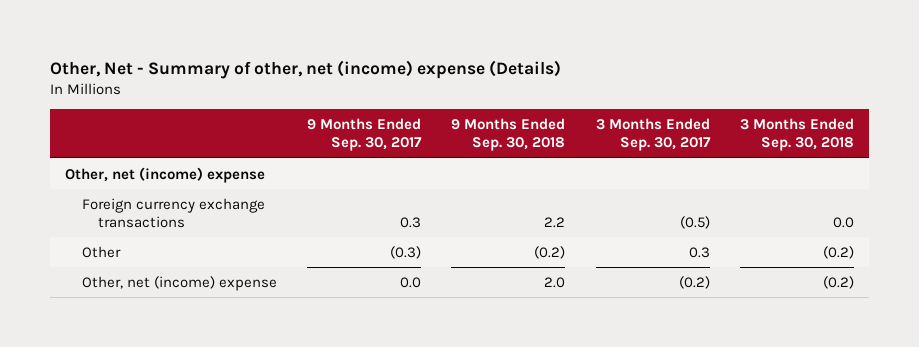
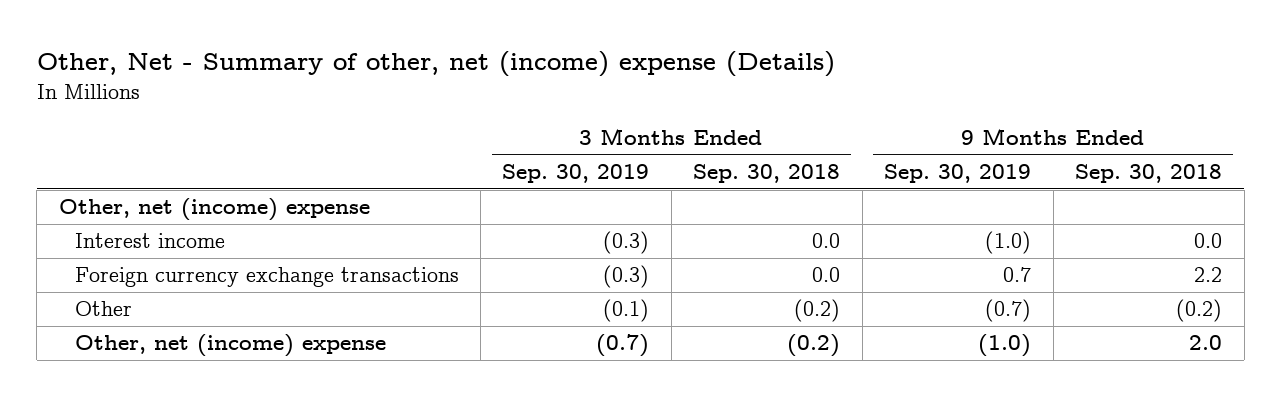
- | 9 Months Ended Sep. 30, 2017 | 9 Months Ended Sep. 30, 2018 | 3 Months Ended Sep. 30, 2017 | 3 Months Ended Sep. 30, 2018
+ | 3 Months Ended Sep. 30, 2019 | 3 Months Ended Sep. 30, 2018 | 9 Months Ended Sep. 30, 2019 | 9 Months Ended Sep. 30, 2018
+ Interest income | (0.3) | 0.0 | (1.0) | 0.0

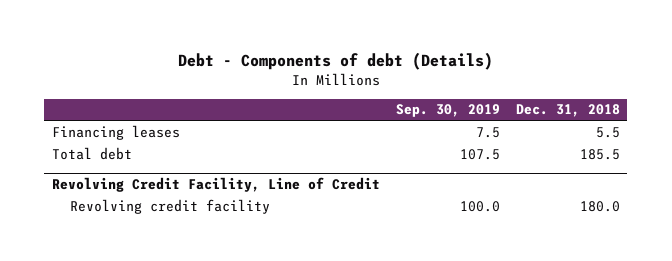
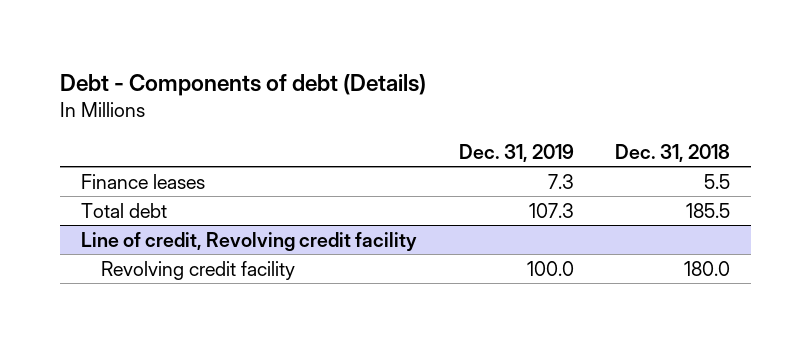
- | Sep. 30, 2019 | Dec. 31, 2018
+ | Dec. 31, 2019 | Dec. 31, 2018
- Financing leases | 7.5 | 5.5
+ Finance leases | 7.3 | 5.5
- Revolving Credit Facility, Line of Credit
+ Line of credit, Revolving credit facility

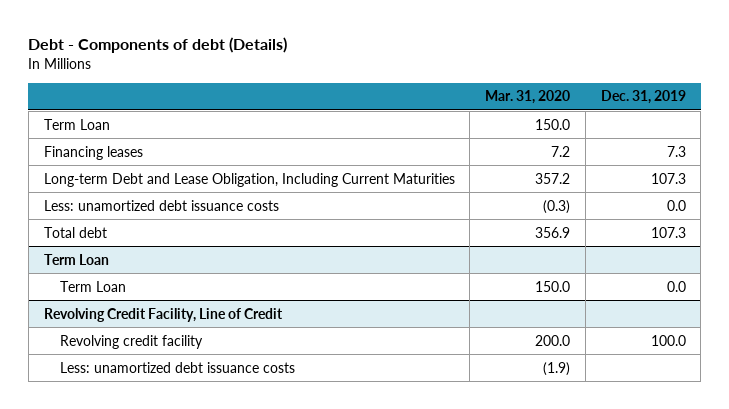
- | Dec. 31, 2019 | Dec. 31, 2018
+ | Mar. 31, 2020 | Dec. 31, 2019
- Finance leases | 7.3 | 5.5
+ Term Loan | 150.0 |
+ Financing leases | 7.2 | 7.3
+ Long-term Debt and Lease Obligation, Including Current Maturities | 357.2 | 107.3
+ Less: unamortized debt issuance costs | (0.3) | 0.0
- Line of credit, Revolving credit facility
+ Term Loan
+ Term Loan | 150.0 | 0.0
+ Revolving Credit Facility, Line of Credit
+ Less: unamortized debt issuance costs | (1.9) |

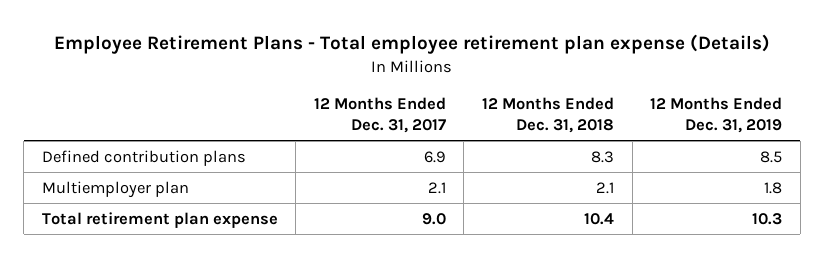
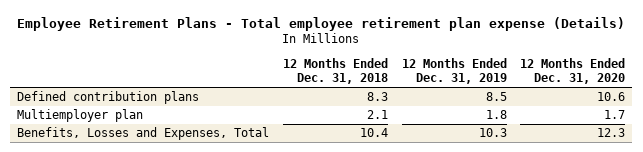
- | 12 Months Ended Dec. 31, 2017 | 12 Months Ended Dec. 31, 2018 | 12 Months Ended Dec. 31, 2019
+ | 12 Months Ended Dec. 31, 2018 | 12 Months Ended Dec. 31, 2019 | 12 Months Ended Dec. 31, 2020
- Total retirement plan expense | 9.0 | 10.4 | 10.3
+ Benefits, Losses and Expenses, Total | 10.4 | 10.3 | 12.3

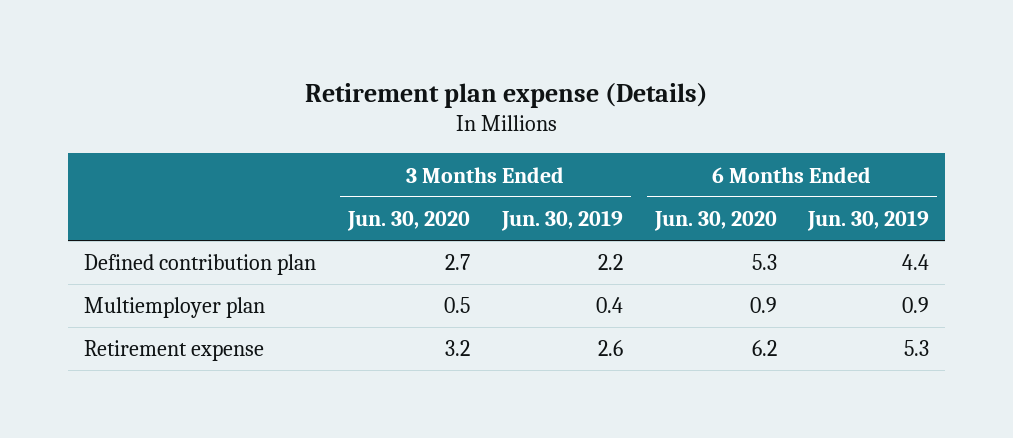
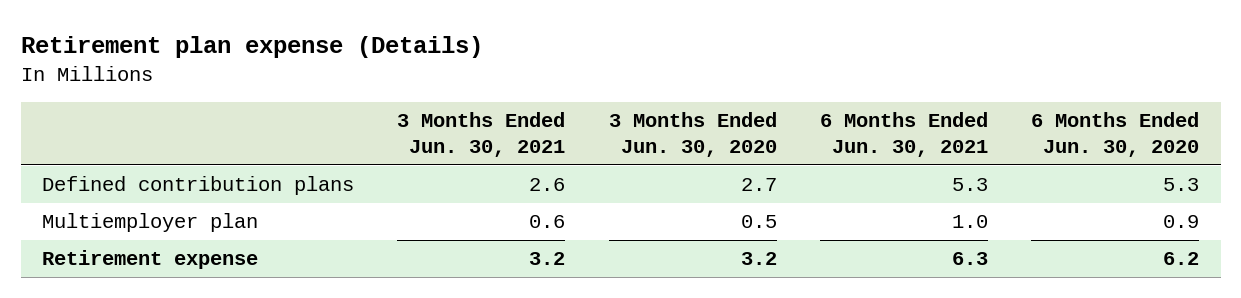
- | 3 Months Ended Jun. 30, 2020 | 3 Months Ended Jun. 30, 2019 | 6 Months Ended Jun. 30, 2020 | 6 Months Ended Jun. 30, 2019
+ | 3 Months Ended Jun. 30, 2021 | 3 Months Ended Jun. 30, 2020 | 6 Months Ended Jun. 30, 2021 | 6 Months Ended Jun. 30, 2020
- Defined contribution plan | 2.7 | 2.2 | 5.3 | 4.4
+ Defined contribution plans | 2.6 | 2.7 | 5.3 | 5.3

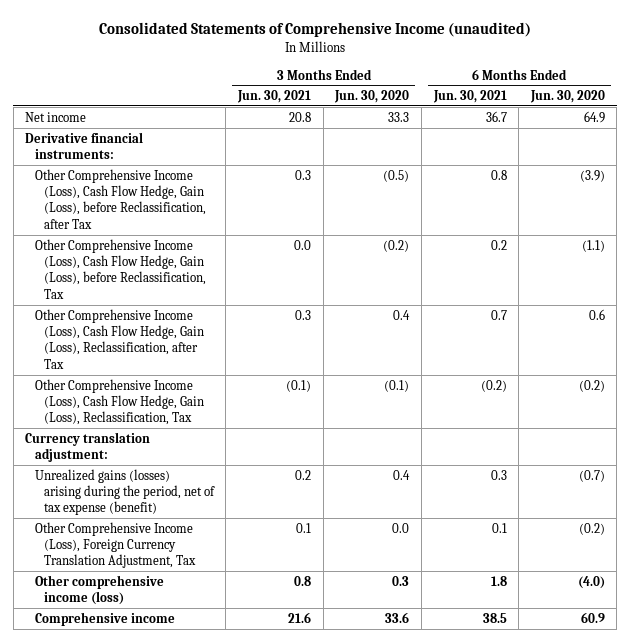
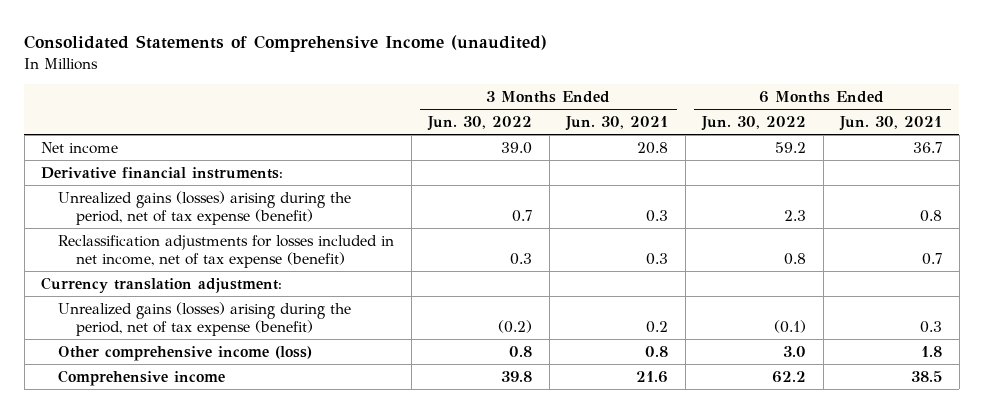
- | 3 Months Ended Jun. 30, 2021 | 3 Months Ended Jun. 30, 2020 | 6 Months Ended Jun. 30, 2021 | 6 Months Ended Jun. 30, 2020
+ | 3 Months Ended Jun. 30, 2022 | 3 Months Ended Jun. 30, 2021 | 6 Months Ended Jun. 30, 2022 | 6 Months Ended Jun. 30, 2021
- Other Comprehensive Income (Loss), Cash Flow Hedge, Gain (Loss), before Reclassification, after Tax | 0.3 | (0.5) | 0.8 | (3.9)
- Other Comprehensive Income (Loss), Cash Flow Hedge, Gain (Loss), before Reclassification, Tax | 0.0 | (0.2) | 0.2 | (1.1)
- Other Comprehensive Income (Loss), Cash Flow Hedge, Gain (Loss), Reclassification, after Tax | 0.3 | 0.4 | 0.7 | 0.6
- Other Comprehensive Income (Loss), Cash Flow Hedge, Gain (Loss), Reclassification, Tax | (0.1) | (0.1) | (0.2) | (0.2)
+ Unrealized gains (losses) arising during the period, net of tax expense (benefit) | 0.7 | 0.3 | 2.3 | 0.8
+ Reclassification adjustments for losses included in net income, net of tax expense (benefit) | 0.3 | 0.3 | 0.8 | 0.7
- Other Comprehensive Income (Loss), Foreign Currency Translation Adjustment, Tax | 0.1 | 0.0 | 0.1 | (0.2)

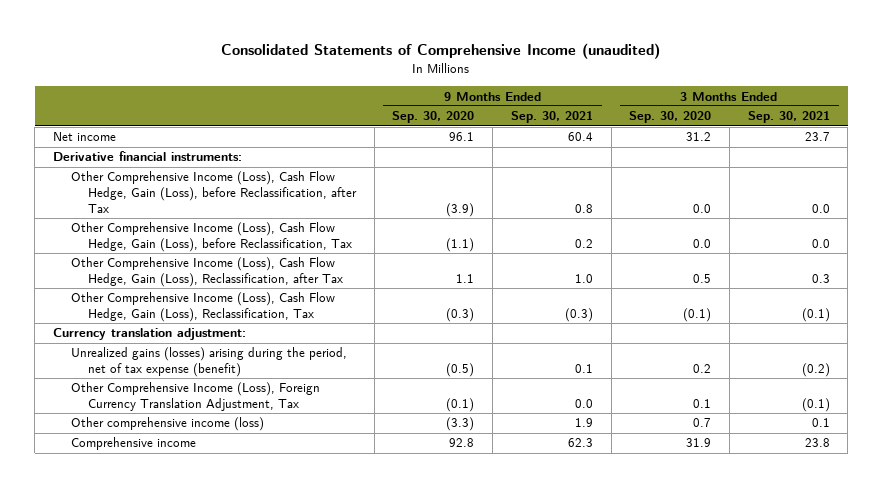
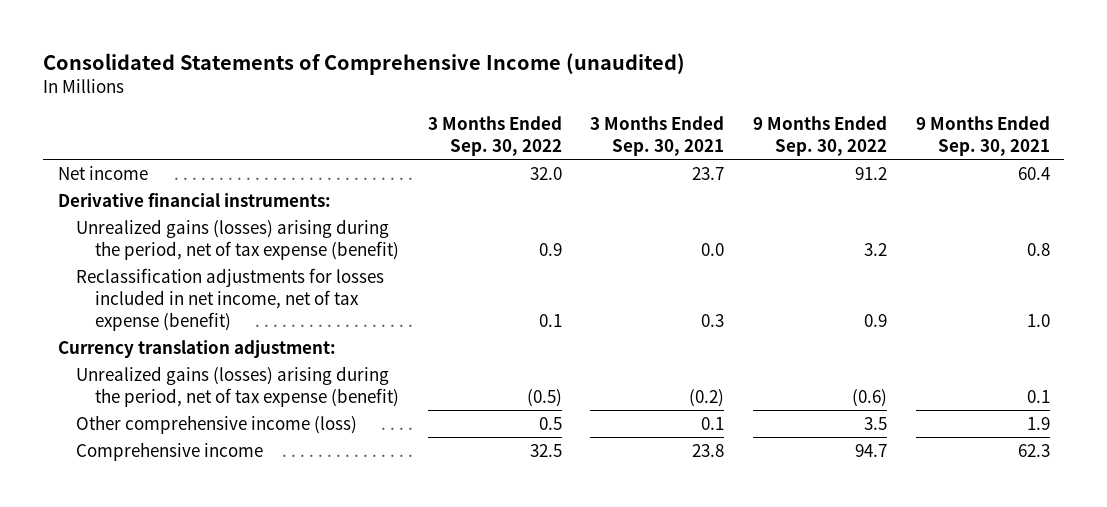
- | 9 Months Ended Sep. 30, 2020 | 9 Months Ended Sep. 30, 2021 | 3 Months Ended Sep. 30, 2020 | 3 Months Ended Sep. 30, 2021
+ | 3 Months Ended Sep. 30, 2022 | 3 Months Ended Sep. 30, 2021 | 9 Months Ended Sep. 30, 2022 | 9 Months Ended Sep. 30, 2021
- Other Comprehensive Income (Loss), Cash Flow Hedge, Gain (Loss), before Reclassification, after Tax | (3.9) | 0.8 | 0.0 | 0.0
- Other Comprehensive Income (Loss), Cash Flow Hedge, Gain (Loss), before Reclassification, Tax | (1.1) | 0.2 | 0.0 | 0.0
- Other Comprehensive Income (Loss), Cash Flow Hedge, Gain (Loss), Reclassification, after Tax | 1.1 | 1.0 | 0.5 | 0.3
- Other Comprehensive Income (Loss), Cash Flow Hedge, Gain (Loss), Reclassification, Tax | (0.3) | (0.3) | (0.1) | (0.1)
+ Unrealized gains (losses) arising during the period, net of tax expense (benefit) | 0.9 | 0.0 | 3.2 | 0.8
+ Reclassification adjustments for losses included in net income, net of tax expense (benefit) | 0.1 | 0.3 | 0.9 | 1.0
- Other Comprehensive Income (Loss), Foreign Currency Translation Adjustment, Tax | (0.1) | 0.0 | 0.1 | (0.1)

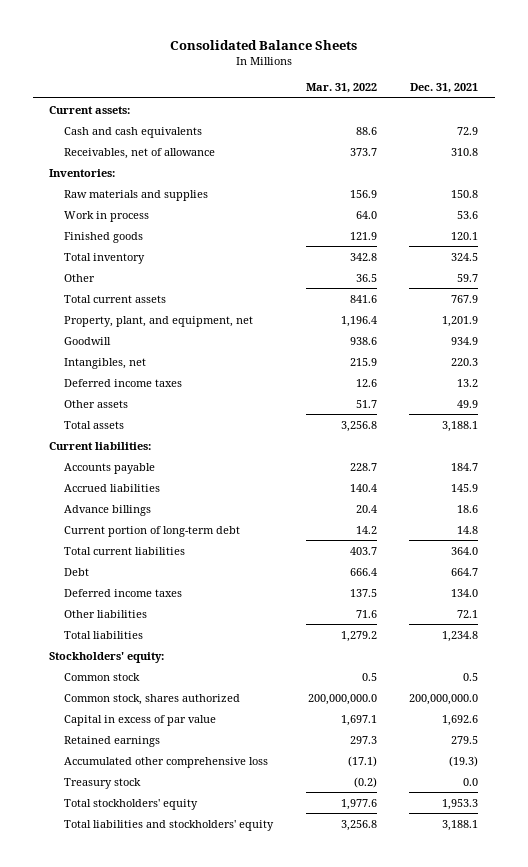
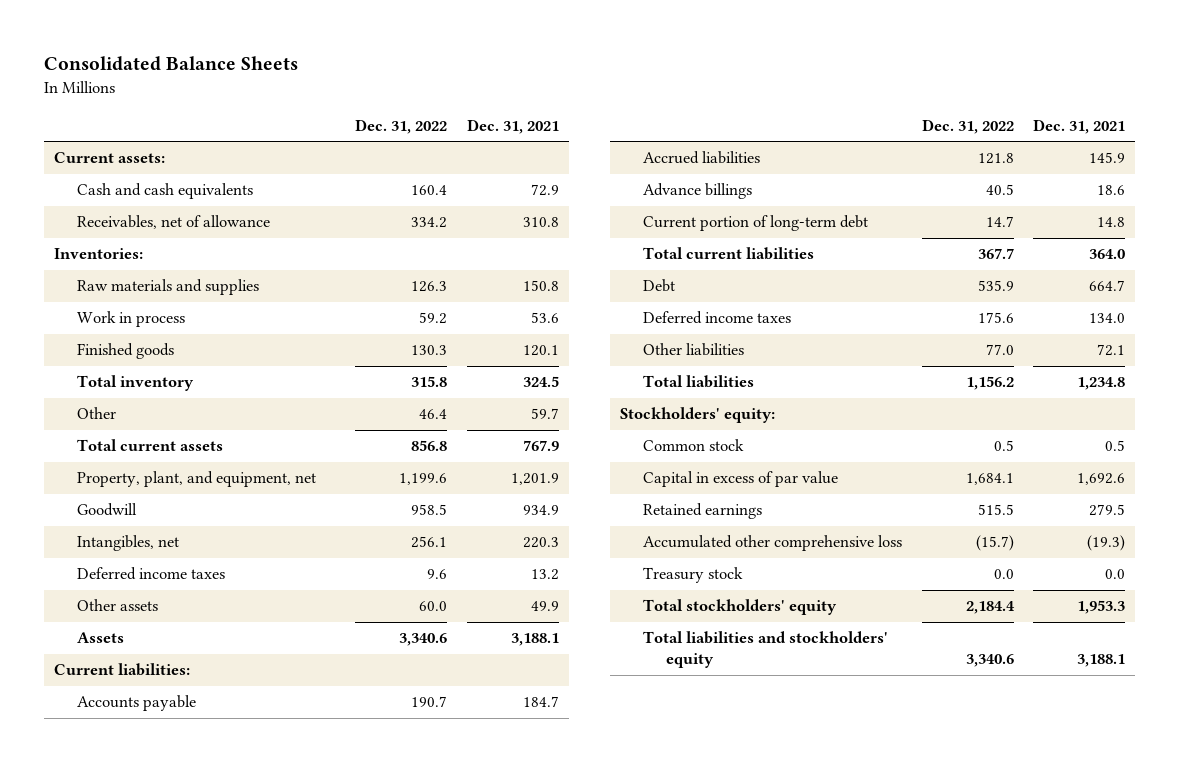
- | Mar. 31, 2022 | Dec. 31, 2021
+ | Dec. 31, 2022 | Dec. 31, 2021
- Total assets | 3,256.8 | 3,188.1
+ Assets | 3,340.6 | 3,188.1
- Common stock, shares authorized | 200,000,000.0 | 200,000,000.0

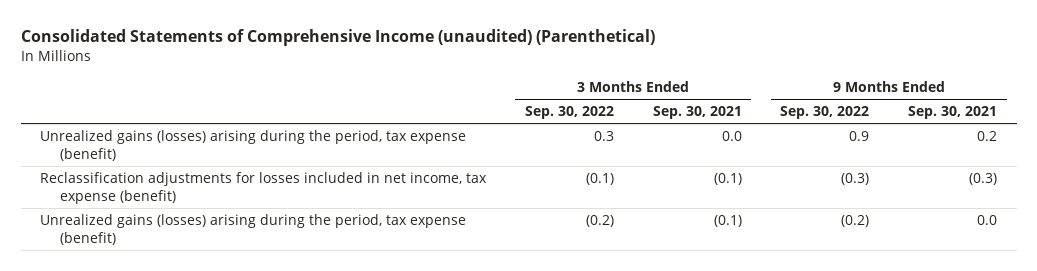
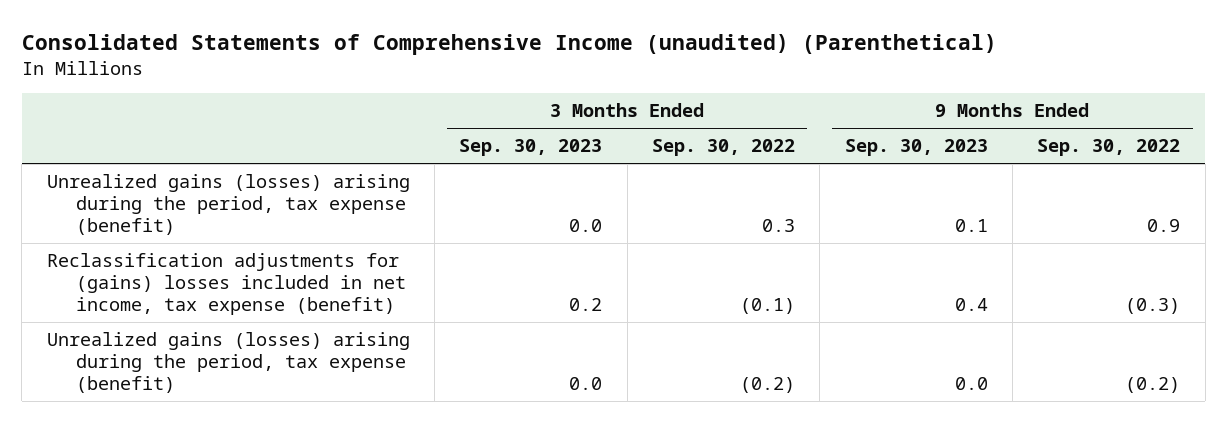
- | 3 Months Ended Sep. 30, 2022 | 3 Months Ended Sep. 30, 2021 | 9 Months Ended Sep. 30, 2022 | 9 Months Ended Sep. 30, 2021
+ | 3 Months Ended Sep. 30, 2023 | 3 Months Ended Sep. 30, 2022 | 9 Months Ended Sep. 30, 2023 | 9 Months Ended Sep. 30, 2022
- Reclassification adjustments for losses included in net income, tax expense (benefit) | (0.1) | (0.1) | (0.3) | (0.3)
+ Reclassification adjustments for (gains) losses included in net income, tax expense (benefit) | 0.2 | (0.1) | 0.4 | (0.3)

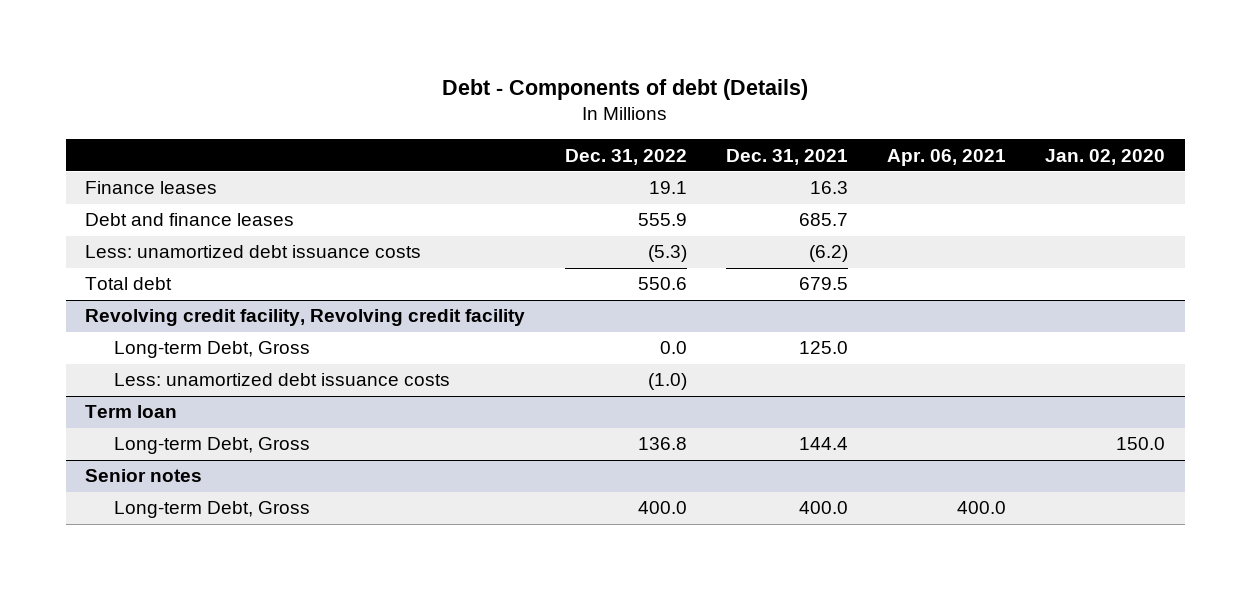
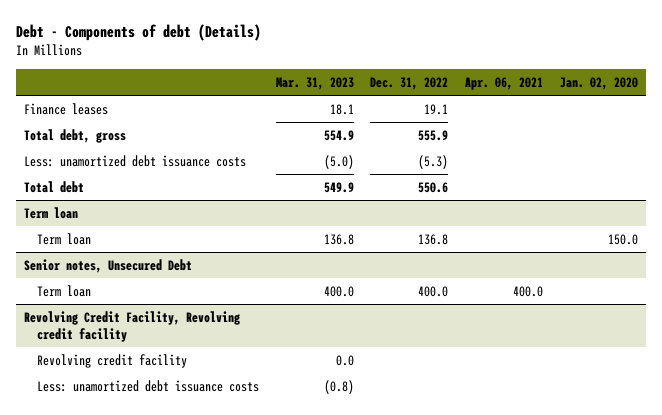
- | Dec. 31, 2022 | Dec. 31, 2021 | Apr. 06, 2021 | Jan. 02, 2020
+ | Mar. 31, 2023 | Dec. 31, 2022 | Apr. 06, 2021 | Jan. 02, 2020
- Debt and finance leases | 555.9 | 685.7 | |
+ Total debt, gross | 554.9 | 555.9 | |
- Revolving credit facility, Revolving credit facility
- Long-term Debt, Gross | 0.0 | 125.0 | |
- Less: unamortized debt issuance costs | (1.0) | | |
@ Term loan
- Long-term Debt, Gross | 136.8 | 144.4 | | 150.0
- Senior notes
- Long-term Debt, Gross | 400.0 | 400.0 | 400.0 |
@ Term loan
+ Term loan | 136.8 | 136.8 | | 150.0
+ Senior notes, Unsecured Debt
+ Term loan | 400.0 | 400.0 | 400.0 |
+ Revolving Credit Facility, Revolving credit facility
+ Revolving credit facility | 0.0 | | |
+ Less: unamortized debt issuance costs | (0.8) | | |

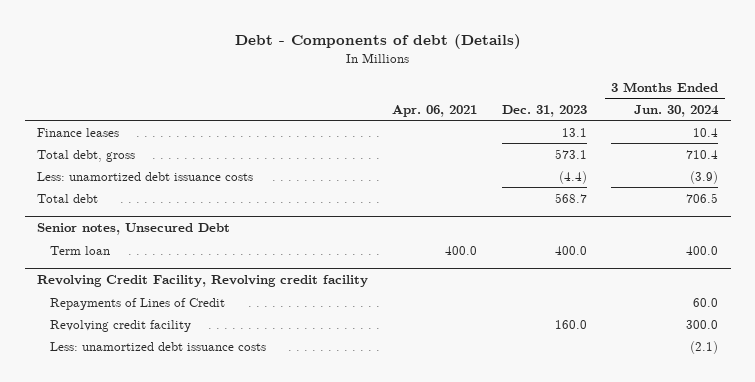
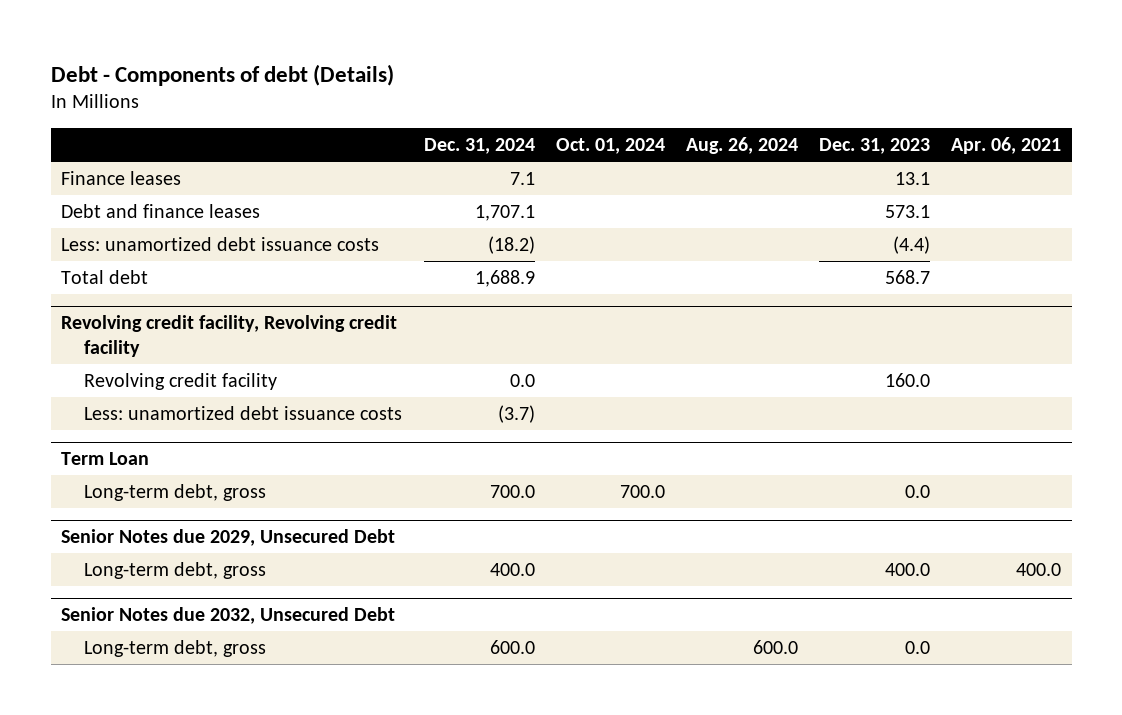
- | Apr. 06, 2021 | Dec. 31, 2023 | 3 Months Ended Jun. 30, 2024
+ | Dec. 31, 2024 | Oct. 01, 2024 | Aug. 26, 2024 | Dec. 31, 2023 | Apr. 06, 2021
- Total debt, gross | | 573.1 | 710.4
+ Debt and finance leases | 1,707.1 | | | 573.1 |
- Senior notes, Unsecured Debt
- Term loan | 400.0 | 400.0 | 400.0
- Revolving Credit Facility, Revolving credit facility
- Repayments of Lines of Credit | | | 60.0
+ Revolving credit facility, Revolving credit facility
+ Term Loan
+ Long-term debt, gross | 700.0 | 700.0 | | 0.0 |
+ Senior Notes due 2029, Unsecured Debt
+ Long-term debt, gross | 400.0 | | | 400.0 | 400.0
+ Senior Notes due 2032, Unsecured Debt
+ Long-term debt, gross | 600.0 | | 600.0 | 0.0 |

